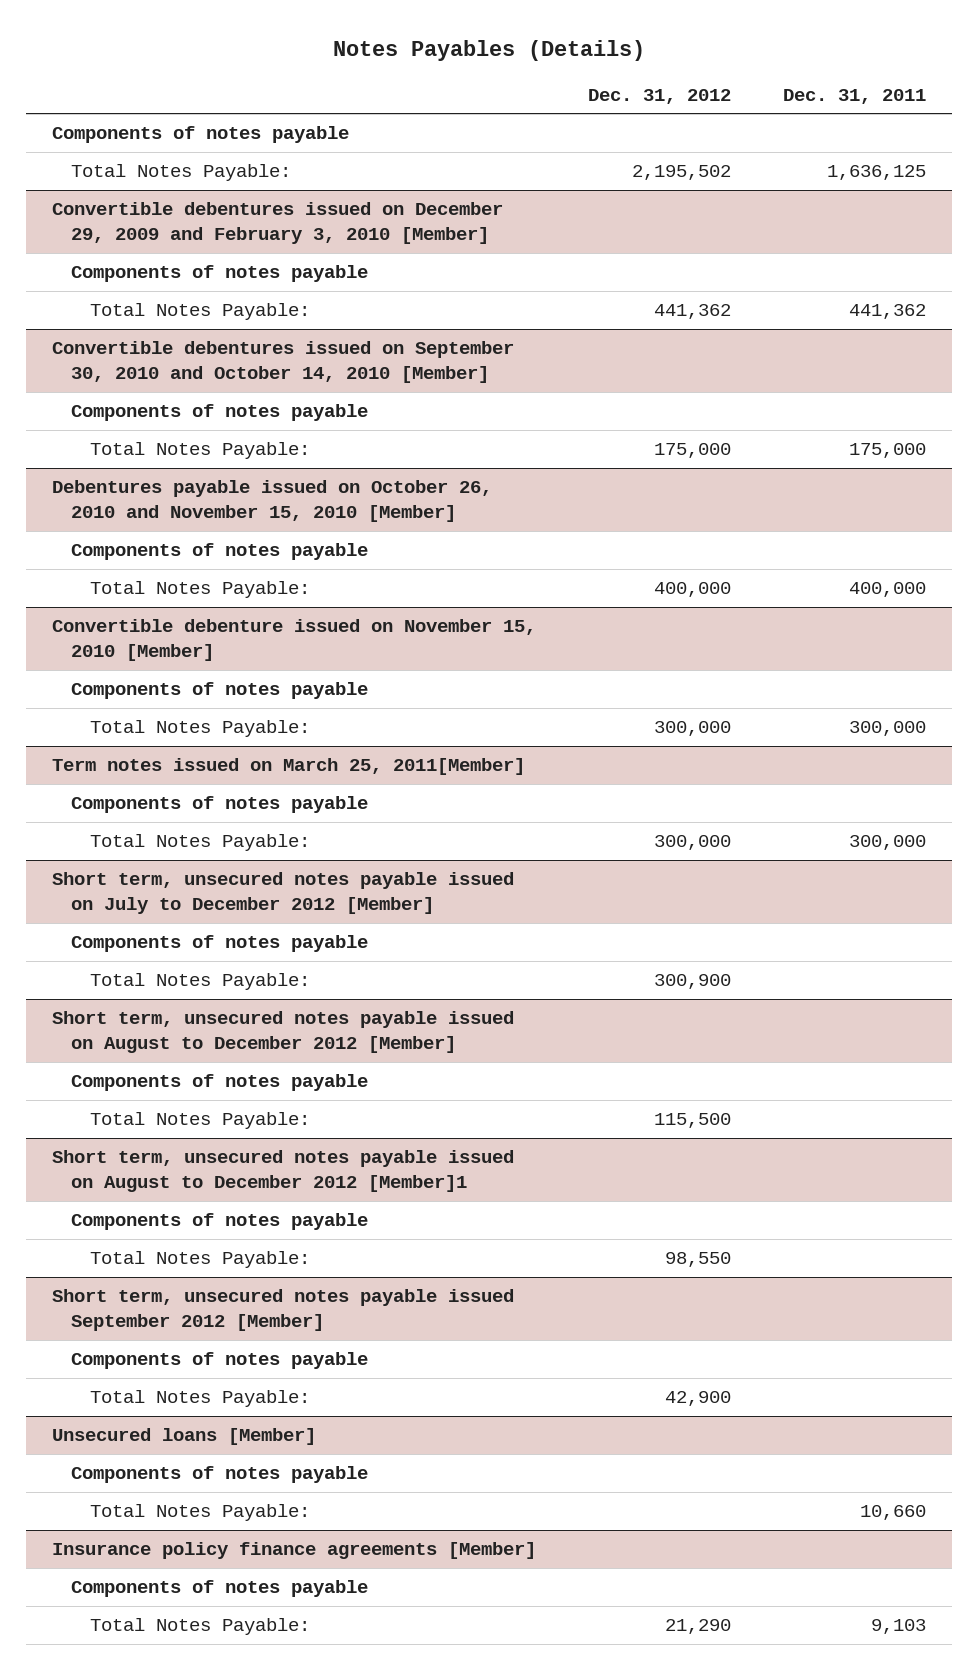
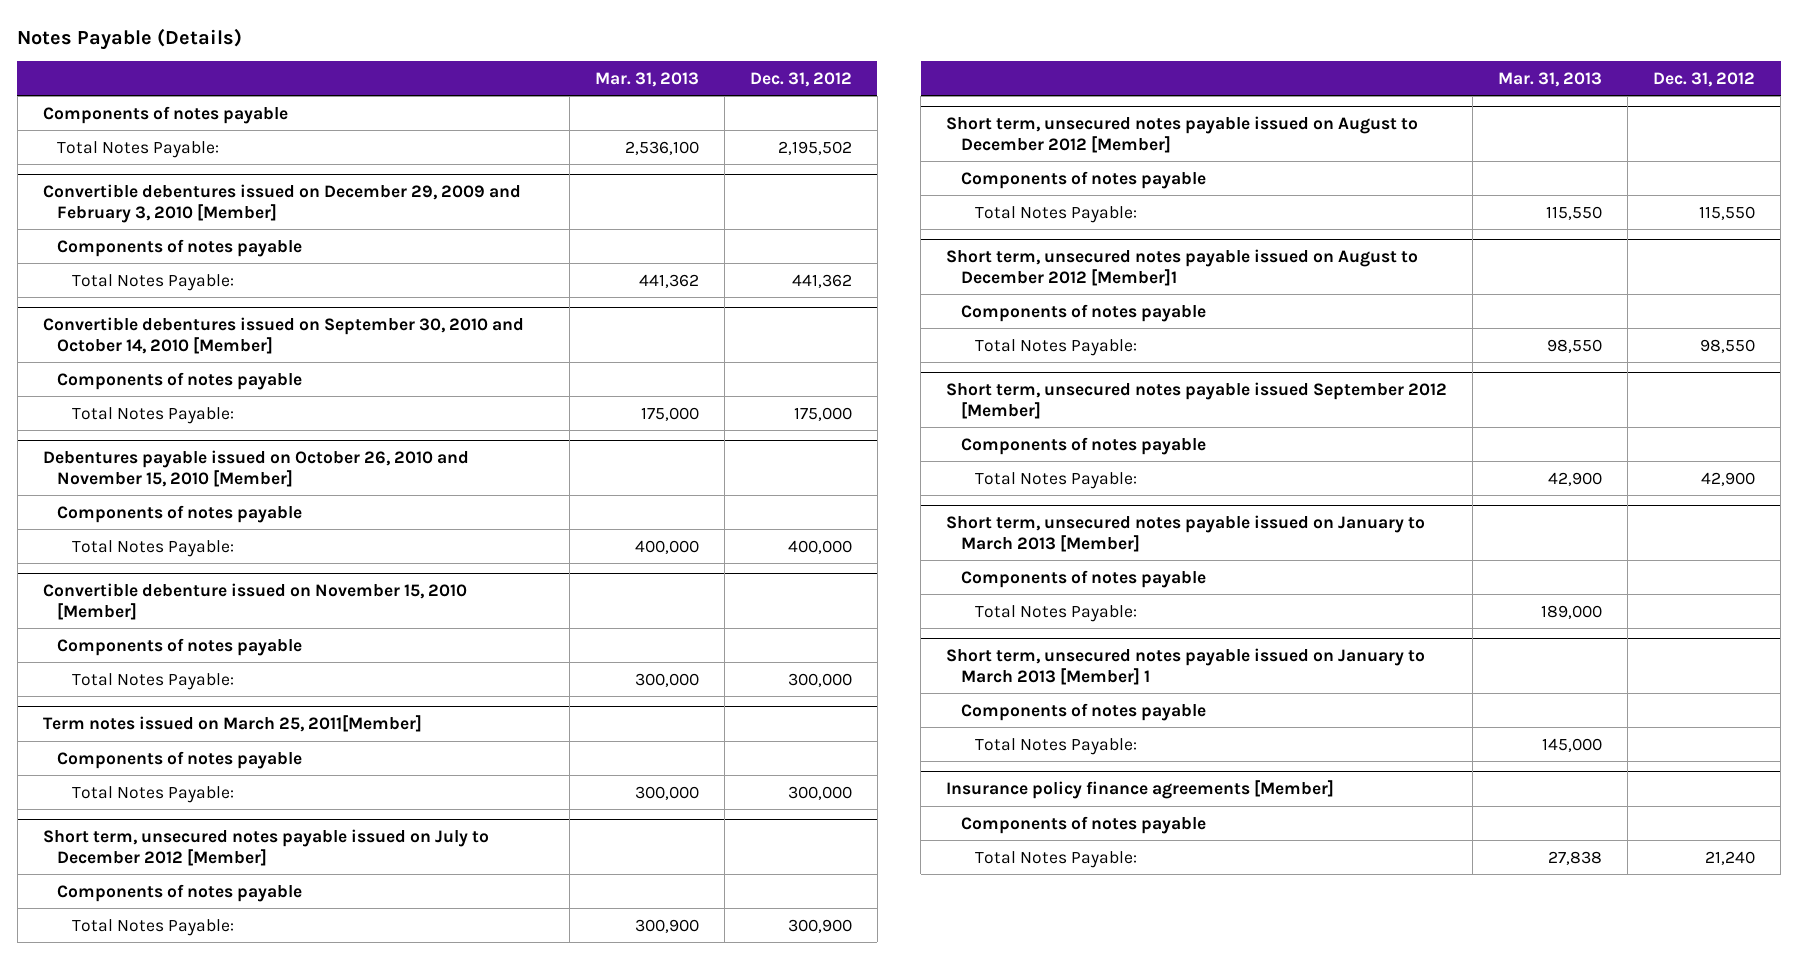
- Notes Payables (Details)
+ Notes Payable (Details)
- | Dec. 31, 2012 | Dec. 31, 2011
+ | Mar. 31, 2013 | Dec. 31, 2012
@ Short term, unsecured notes payable issued on August to December 2012 [Member]
- Total Notes Payable: | 115,500 |
+ Total Notes Payable: | 115,550 | 115,550
- Unsecured loans [Member]
+ Short term, unsecured notes payable issued on January to March 2013 [Member]
+ Short term, unsecured notes payable issued on January to March 2013 [Member] 1
+ Components of notes payable
+ Total Notes Payable: | 145,000 |
@ Insurance policy finance agreements [Member]
- Total Notes Payable: | 21,290 | 9,103
+ Total Notes Payable: | 27,838 | 21,240

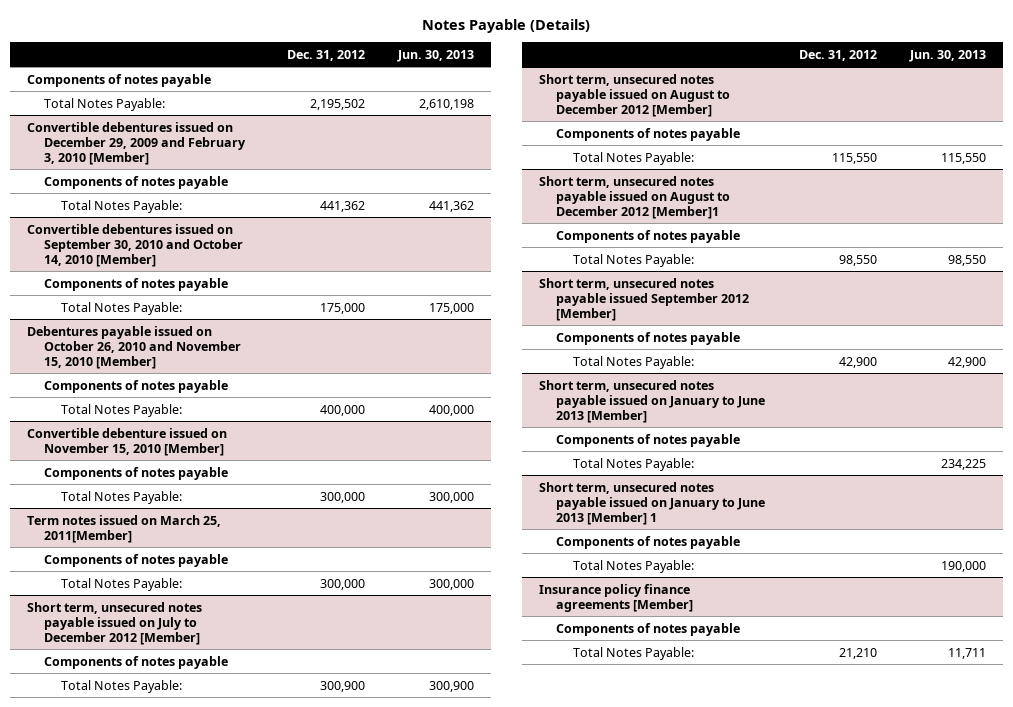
- | Mar. 31, 2013 | Dec. 31, 2012
+ | Dec. 31, 2012 | Jun. 30, 2013
- Short term, unsecured notes payable issued on January to March 2013 [Member]
+ Short term, unsecured notes payable issued on January to June 2013 [Member]
- Short term, unsecured notes payable issued on January to March 2013 [Member] 1
+ Short term, unsecured notes payable issued on January to June 2013 [Member] 1
@ Insurance policy finance agreements [Member]
- Total Notes Payable: | 27,838 | 21,240
+ Total Notes Payable: | 21,210 | 11,711

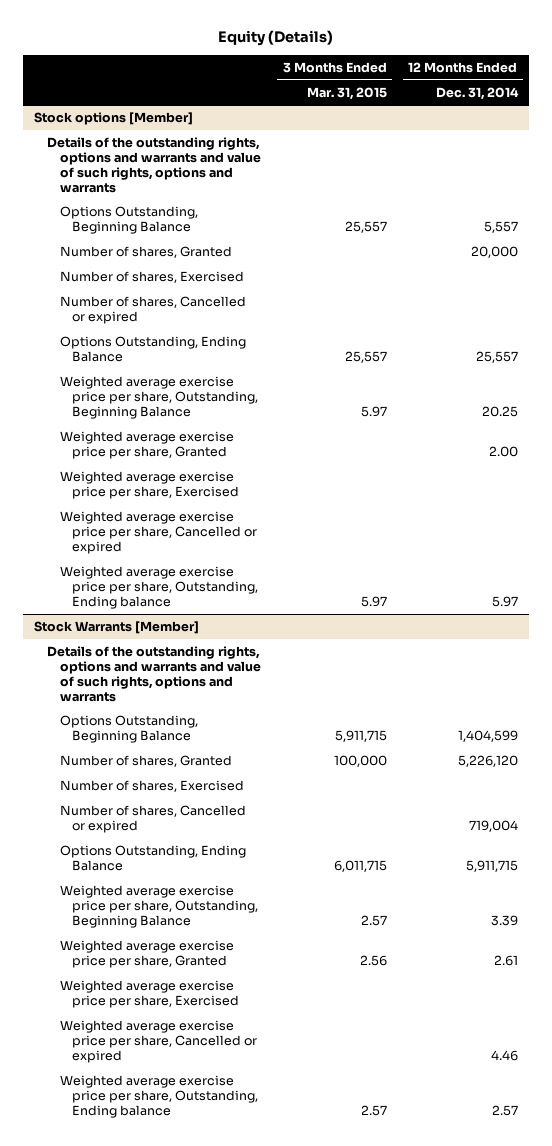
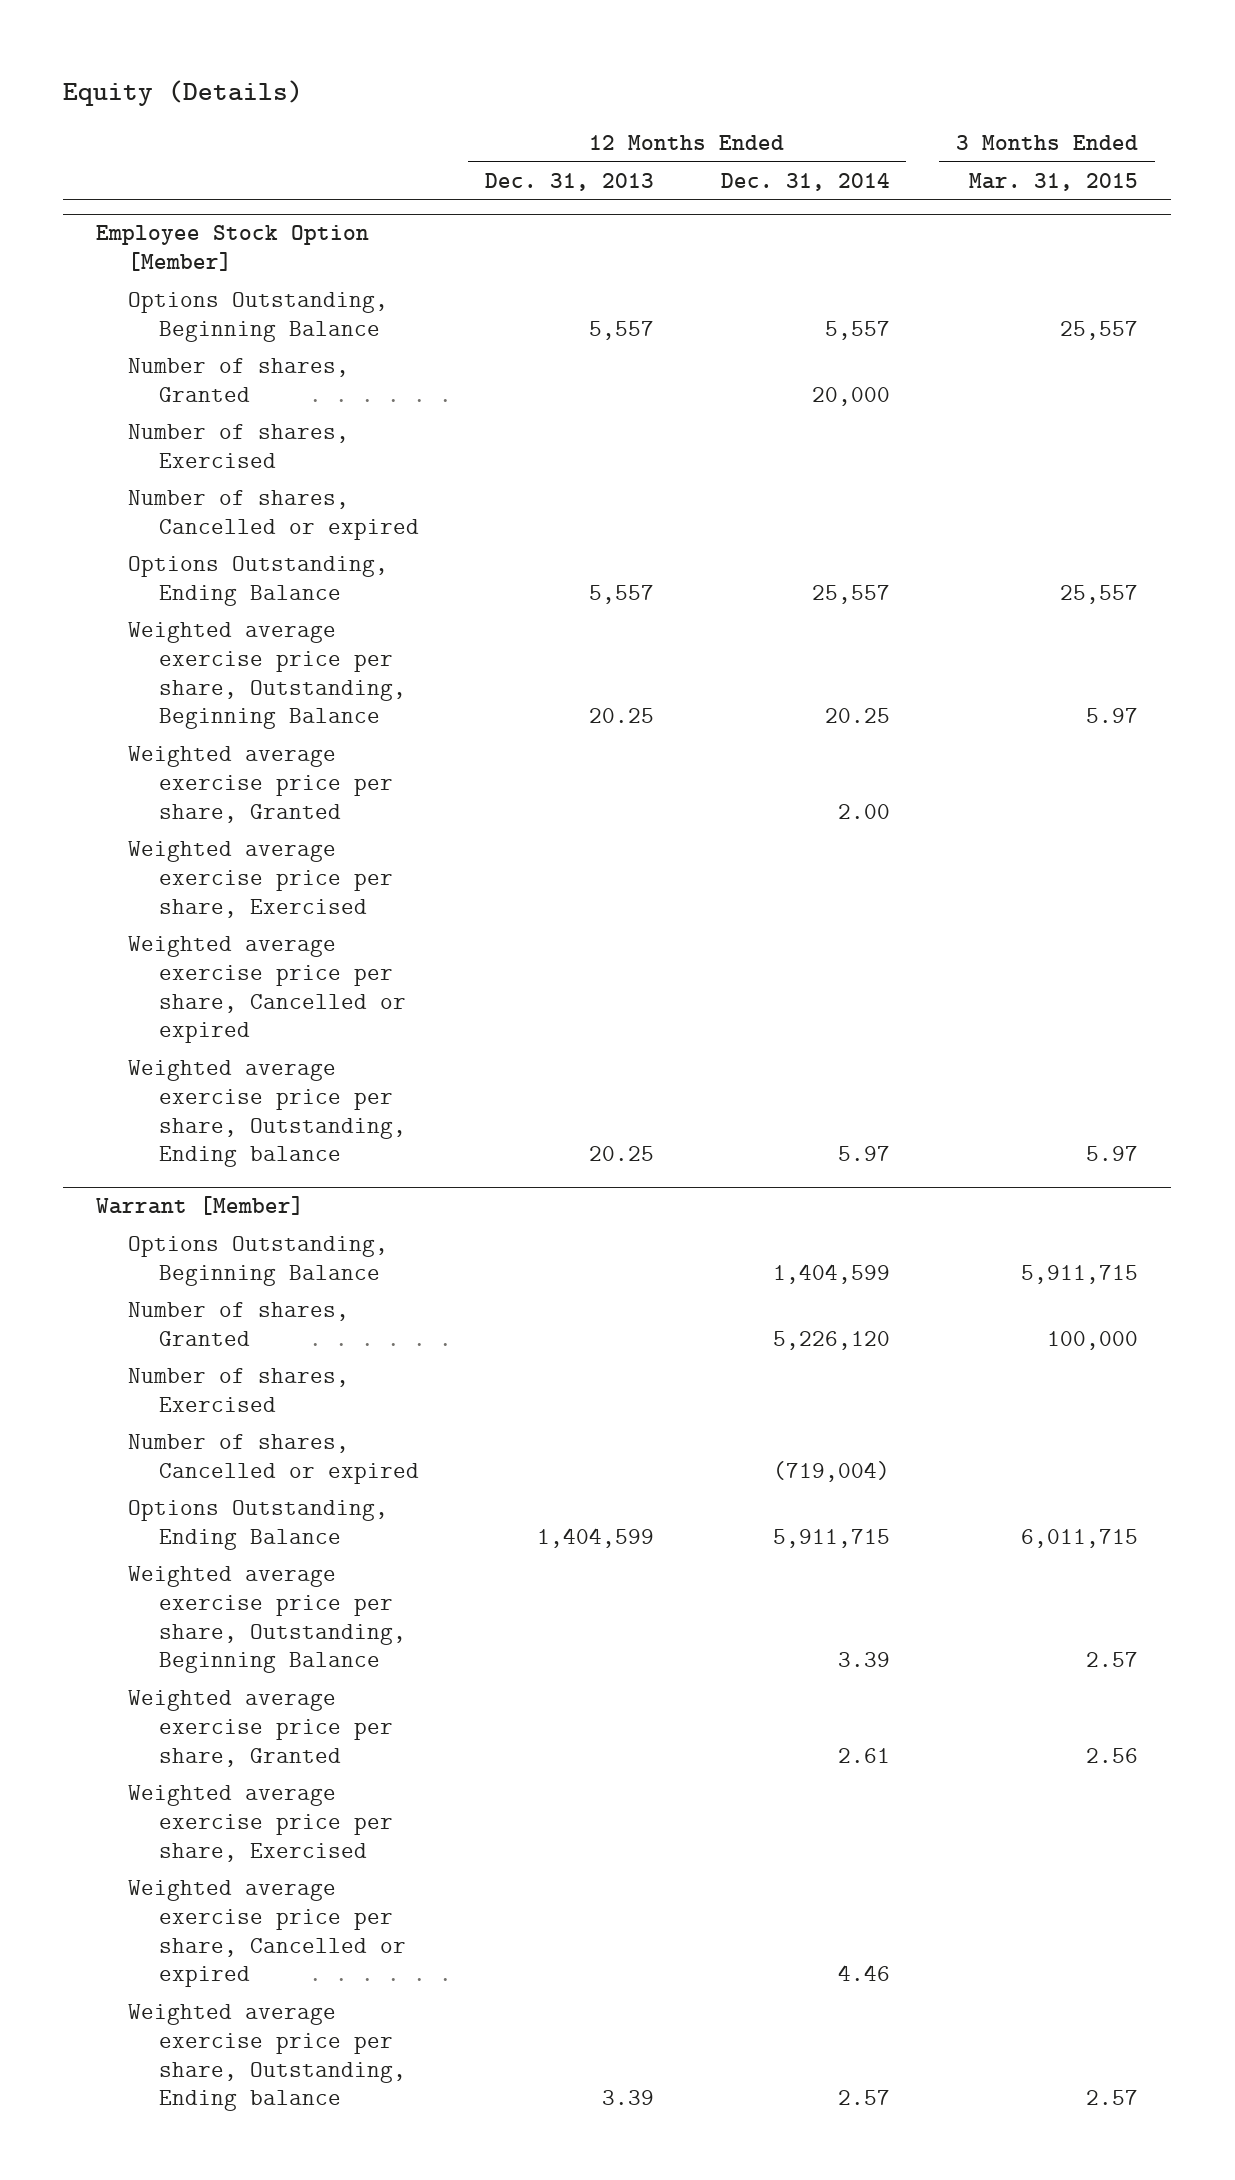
- | 3 Months Ended Mar. 31, 2015 | 12 Months Ended Dec. 31, 2014
+ | 12 Months Ended Dec. 31, 2013 | 12 Months Ended Dec. 31, 2014 | 3 Months Ended Mar. 31, 2015
- Stock options [Member]
- Details of the outstanding rights, options and warrants and value of such rights, options and warrants
+ Employee Stock Option [Member]
- Stock Warrants [Member]
- Details of the outstanding rights, options and warrants and value of such rights, options and warrants
+ Warrant [Member]
- Number of shares, Cancelled or expired | | 719,004
+ Number of shares, Cancelled or expired | | (719,004) |

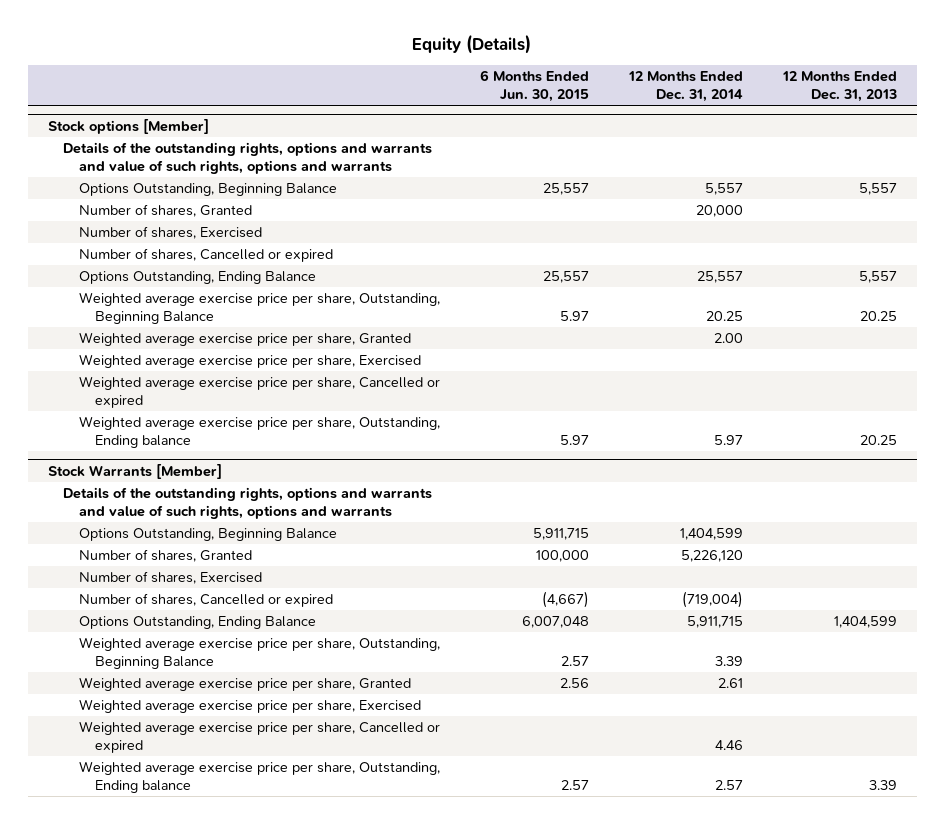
- | 12 Months Ended Dec. 31, 2013 | 12 Months Ended Dec. 31, 2014 | 3 Months Ended Mar. 31, 2015
+ | 6 Months Ended Jun. 30, 2015 | 12 Months Ended Dec. 31, 2014 | 12 Months Ended Dec. 31, 2013
- Employee Stock Option [Member]
+ Stock options [Member]
+ Details of the outstanding rights, options and warrants and value of such rights, options and warrants
- Warrant [Member]
+ Stock Warrants [Member]
+ Details of the outstanding rights, options and warrants and value of such rights, options and warrants

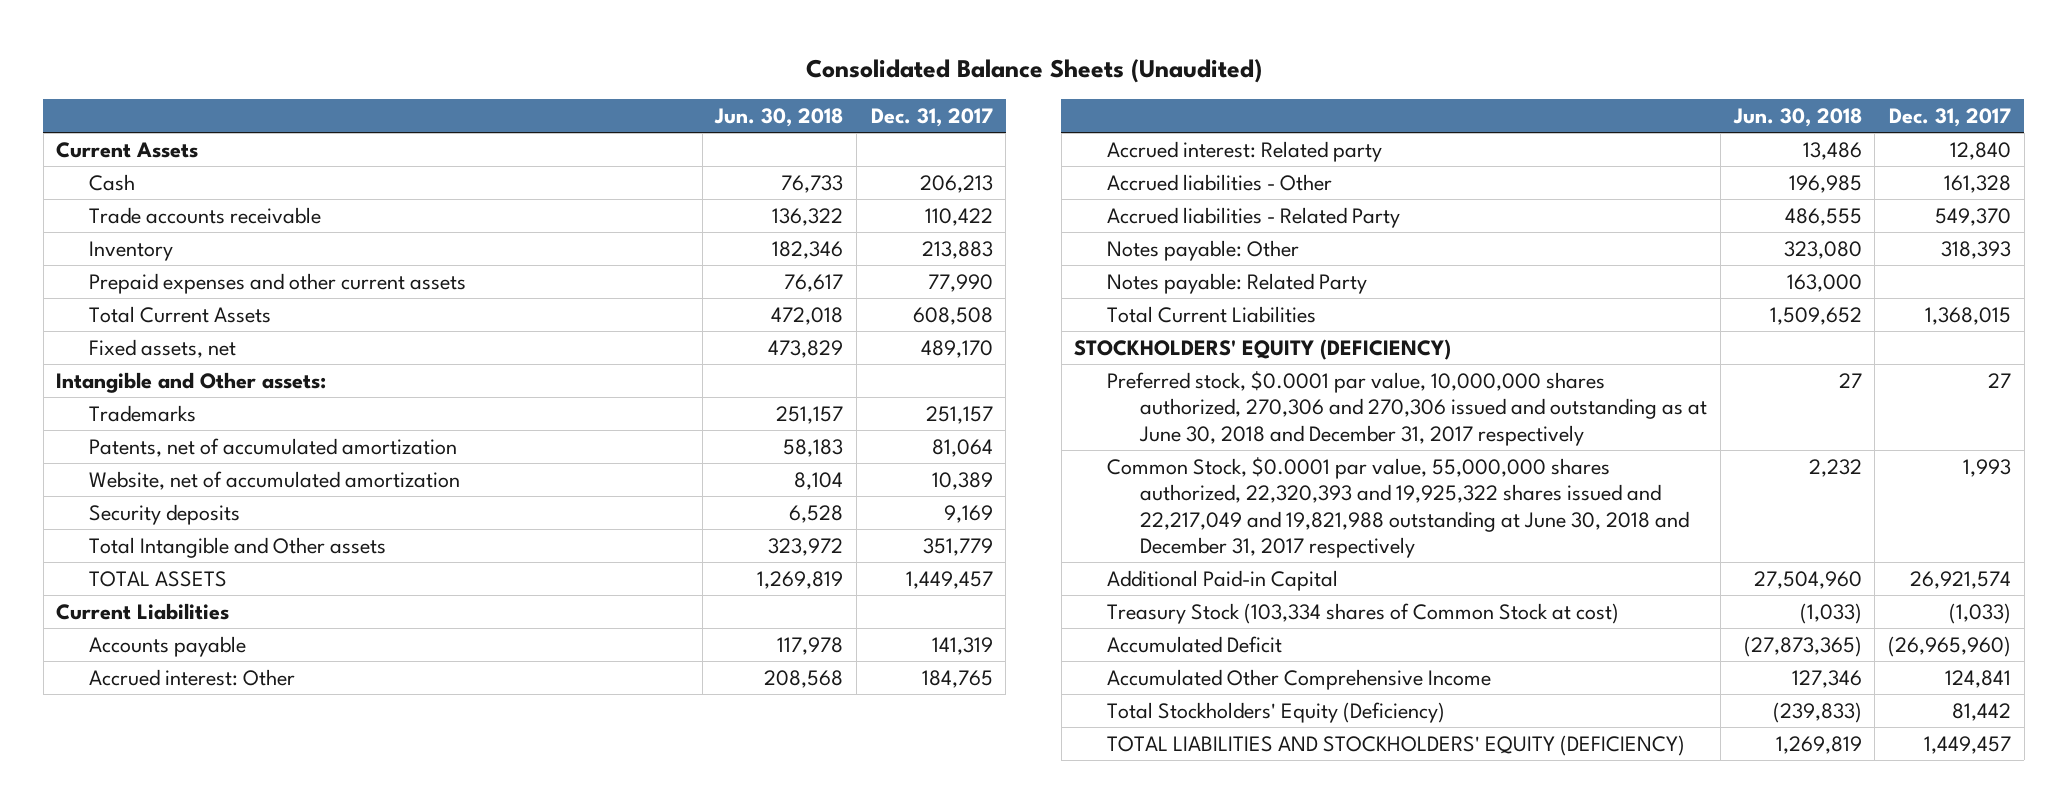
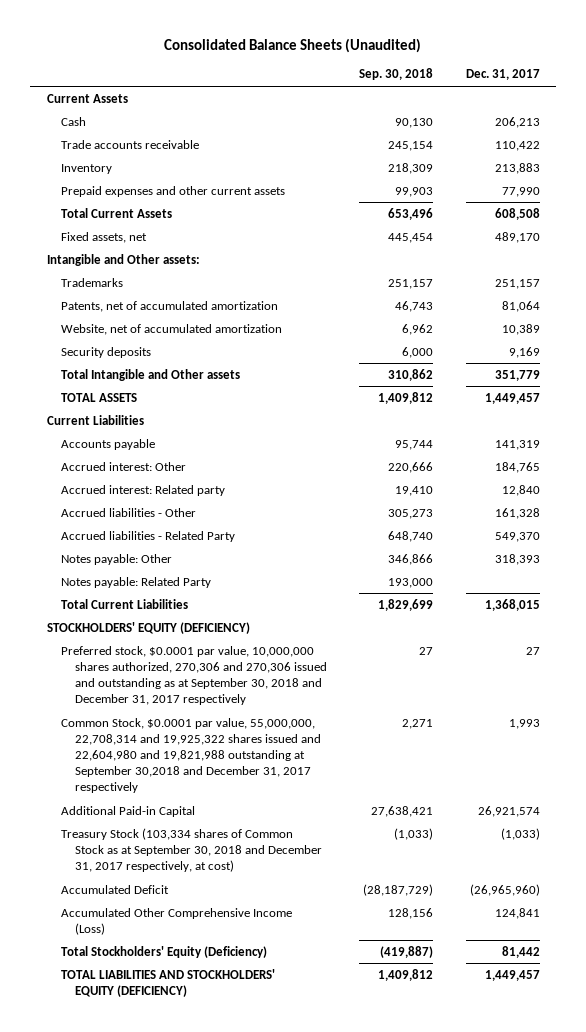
- | Jun. 30, 2018 | Dec. 31, 2017
+ | Sep. 30, 2018 | Dec. 31, 2017
- Preferred stock, $0.0001 par value, 10,000,000 shares authorized, 270,306 and 270,306 issued and outstanding as at June 30, 2018 and December 31, 2017 respectively | 27 | 27
- Common Stock, $0.0001 par value, 55,000,000 shares authorized, 22,320,393 and 19,925,322 shares issued and 22,217,049 and 19,821,988 outstanding at June 30, 2018 and December 31, 2017 respectively | 2,232 | 1,993
+ Preferred stock, $0.0001 par value, 10,000,000 shares authorized, 270,306 and 270,306 issued and outstanding as at September 30, 2018 and December 31, 2017 respectively | 27 | 27
+ Common Stock, $0.0001 par value, 55,000,000, 22,708,314 and 19,925,322 shares issued and 22,604,980 and 19,821,988 outstanding at September 30,2018 and December 31, 2017 respectively | 2,271 | 1,993
- Treasury Stock (103,334 shares of Common Stock at cost) | (1,033) | (1,033)
+ Treasury Stock (103,334 shares of Common Stock as at September 30, 2018 and December 31, 2017 respectively, at cost) | (1,033) | (1,033)
- Accumulated Other Comprehensive Income | 127,346 | 124,841
+ Accumulated Other Comprehensive Income (Loss) | 128,156 | 124,841

